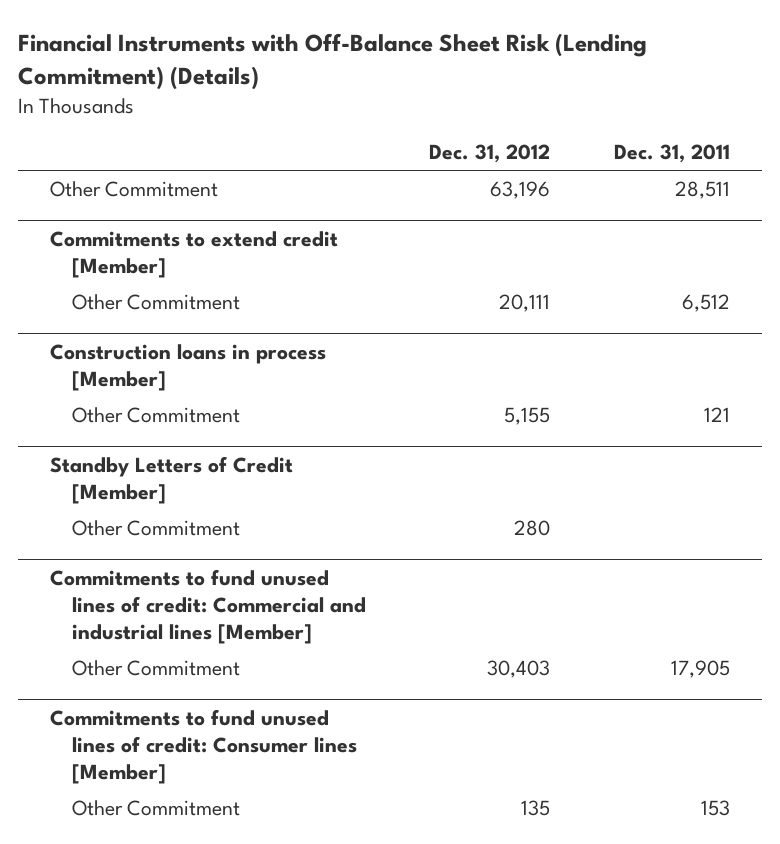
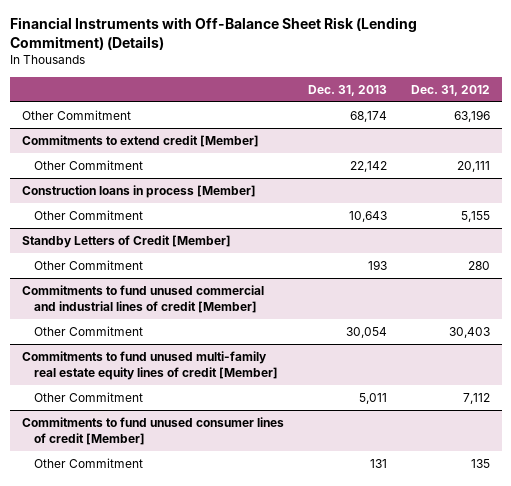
- | Dec. 31, 2012 | Dec. 31, 2011
+ | Dec. 31, 2013 | Dec. 31, 2012
- Commitments to fund unused lines of credit: Commercial and industrial lines [Member]
+ Commitments to fund unused commercial and industrial lines of credit [Member]
- Commitments to fund unused lines of credit: Consumer lines [Member]
+ Commitments to fund unused multi-family real estate equity lines of credit [Member]
+ Other Commitment | 5,011 | 7,112
+ Commitments to fund unused consumer lines of credit [Member]

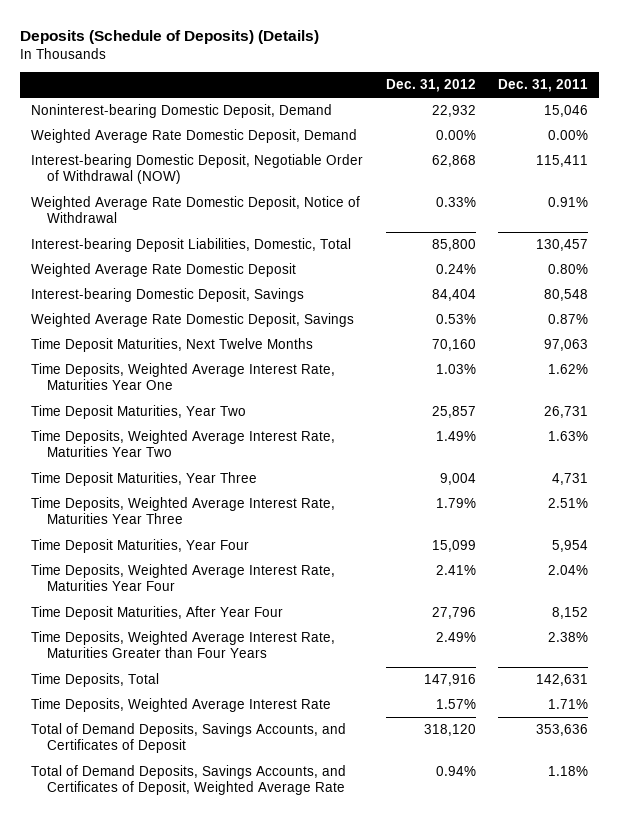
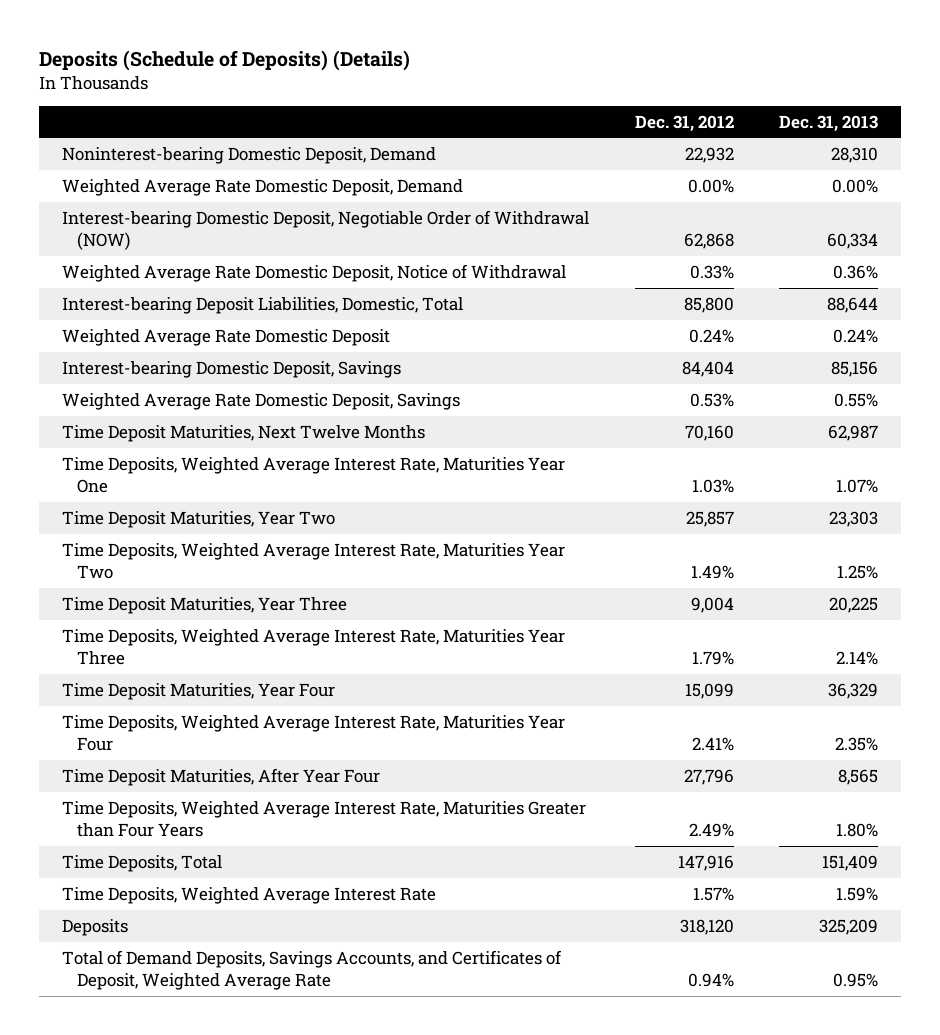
- | Dec. 31, 2012 | Dec. 31, 2011
+ | Dec. 31, 2012 | Dec. 31, 2013
- Total of Demand Deposits, Savings Accounts, and Certificates of Deposit | 318,120 | 353,636
+ Deposits | 318,120 | 325,209

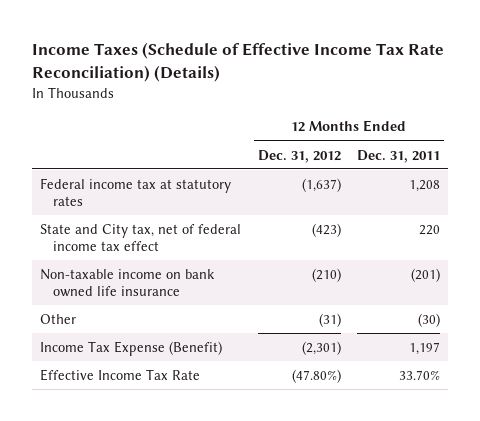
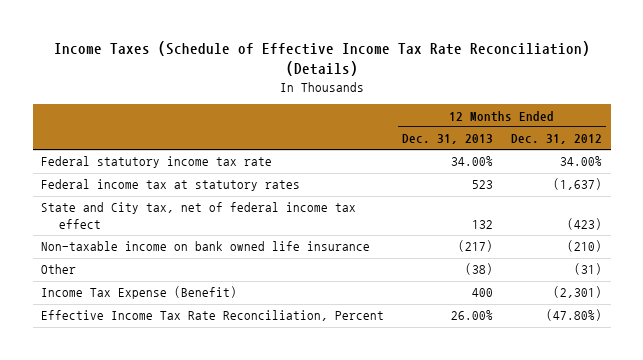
- | 12 Months Ended Dec. 31, 2012 | 12 Months Ended Dec. 31, 2011
+ | 12 Months Ended Dec. 31, 2013 | 12 Months Ended Dec. 31, 2012
+ Federal statutory income tax rate | 34.00% | 34.00%
- Effective Income Tax Rate | (47.80%) | 33.70%
+ Effective Income Tax Rate Reconciliation, Percent | 26.00% | (47.80%)

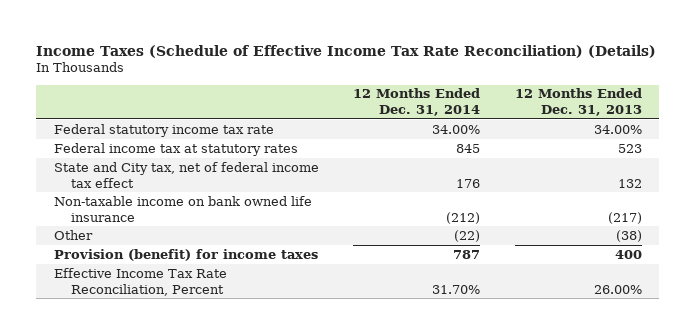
- | 12 Months Ended Dec. 31, 2013 | 12 Months Ended Dec. 31, 2012
+ | 12 Months Ended Dec. 31, 2014 | 12 Months Ended Dec. 31, 2013
- Income Tax Expense (Benefit) | 400 | (2,301)
+ Provision (benefit) for income taxes | 787 | 400

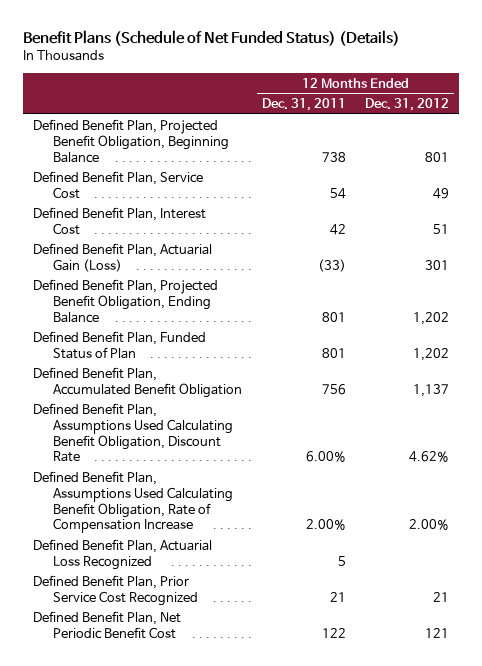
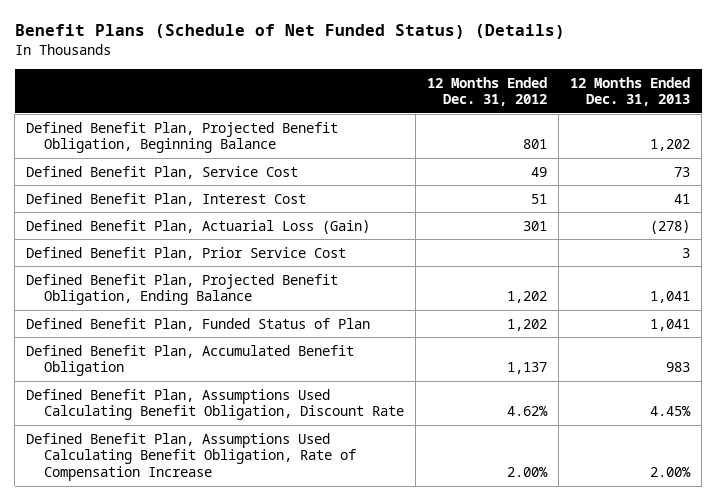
- | 12 Months Ended Dec. 31, 2011 | 12 Months Ended Dec. 31, 2012
+ | 12 Months Ended Dec. 31, 2012 | 12 Months Ended Dec. 31, 2013
- Defined Benefit Plan, Actuarial Gain (Loss) | (33) | 301
+ Defined Benefit Plan, Actuarial Loss (Gain) | 301 | (278)
+ Defined Benefit Plan, Prior Service Cost | | 3
- Defined Benefit Plan, Actuarial Loss Recognized | 5 |
- Defined Benefit Plan, Prior Service Cost Recognized | 21 | 21
- Defined Benefit Plan, Net Periodic Benefit Cost | 122 | 121

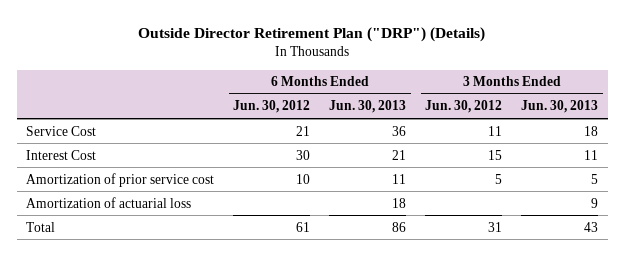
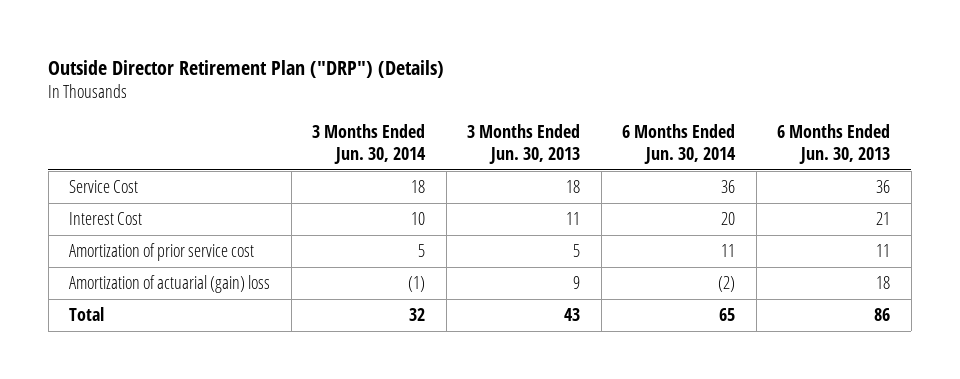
- | 6 Months Ended Jun. 30, 2012 | 6 Months Ended Jun. 30, 2013 | 3 Months Ended Jun. 30, 2012 | 3 Months Ended Jun. 30, 2013
+ | 3 Months Ended Jun. 30, 2014 | 3 Months Ended Jun. 30, 2013 | 6 Months Ended Jun. 30, 2014 | 6 Months Ended Jun. 30, 2013
- Amortization of actuarial loss | | 18 | | 9
+ Amortization of actuarial (gain) loss | (1) | 9 | (2) | 18

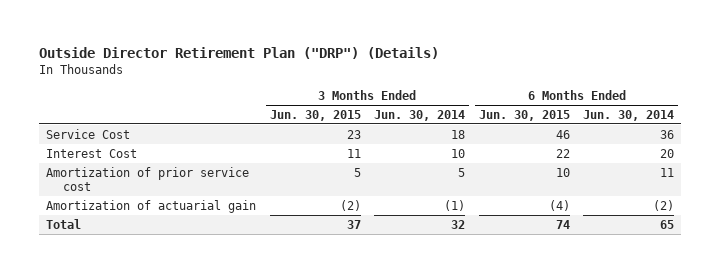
- | 3 Months Ended Jun. 30, 2014 | 3 Months Ended Jun. 30, 2013 | 6 Months Ended Jun. 30, 2014 | 6 Months Ended Jun. 30, 2013
+ | 3 Months Ended Jun. 30, 2015 | 3 Months Ended Jun. 30, 2014 | 6 Months Ended Jun. 30, 2015 | 6 Months Ended Jun. 30, 2014
- Amortization of actuarial (gain) loss | (1) | 9 | (2) | 18
+ Amortization of actuarial gain | (2) | (1) | (4) | (2)

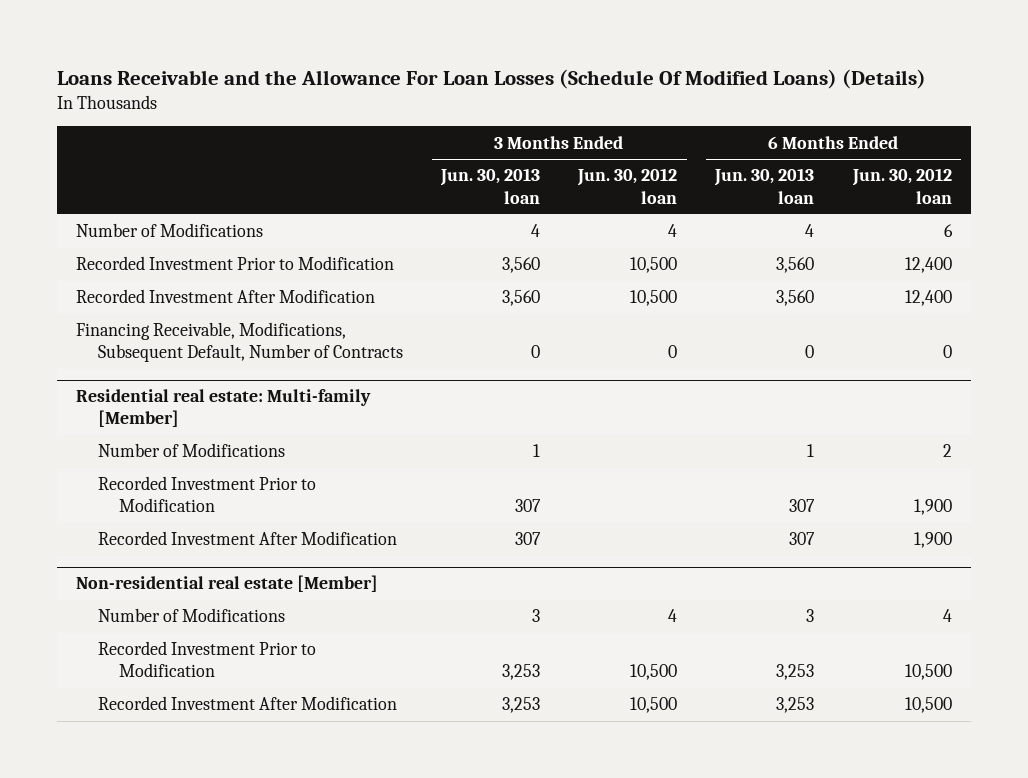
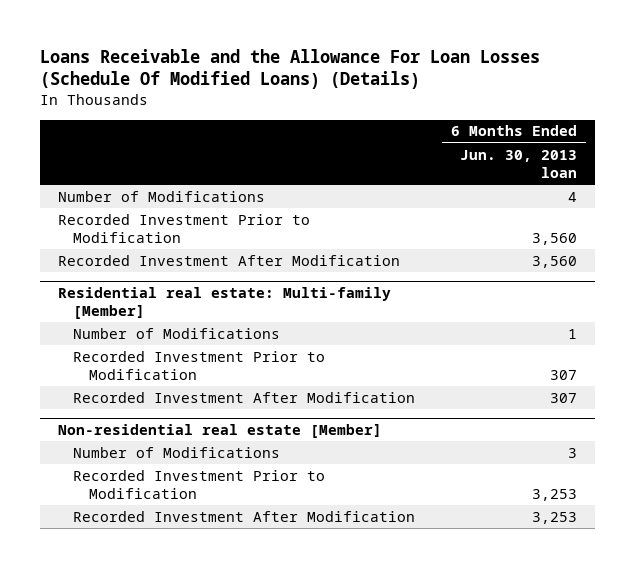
- | 3 Months Ended Jun. 30, 2013 loan | 3 Months Ended Jun. 30, 2012 loan | 6 Months Ended Jun. 30, 2013 loan | 6 Months Ended Jun. 30, 2012 loan
+ | 6 Months Ended Jun. 30, 2013 loan
- Financing Receivable, Modifications, Subsequent Default, Number of Contracts | 0 | 0 | 0 | 0

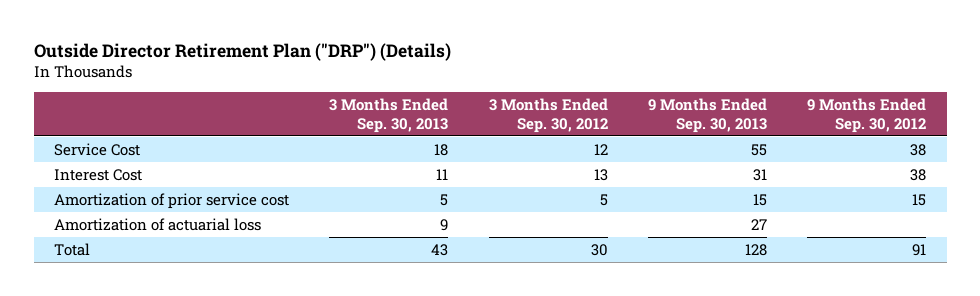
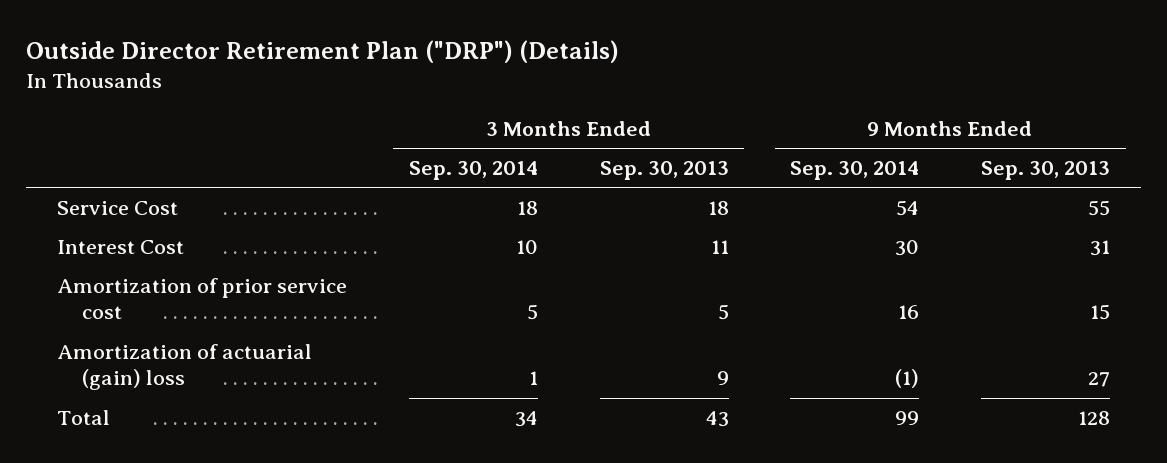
- | 3 Months Ended Sep. 30, 2013 | 3 Months Ended Sep. 30, 2012 | 9 Months Ended Sep. 30, 2013 | 9 Months Ended Sep. 30, 2012
+ | 3 Months Ended Sep. 30, 2014 | 3 Months Ended Sep. 30, 2013 | 9 Months Ended Sep. 30, 2014 | 9 Months Ended Sep. 30, 2013
- Amortization of actuarial loss | 9 | | 27 |
+ Amortization of actuarial (gain) loss | 1 | 9 | (1) | 27

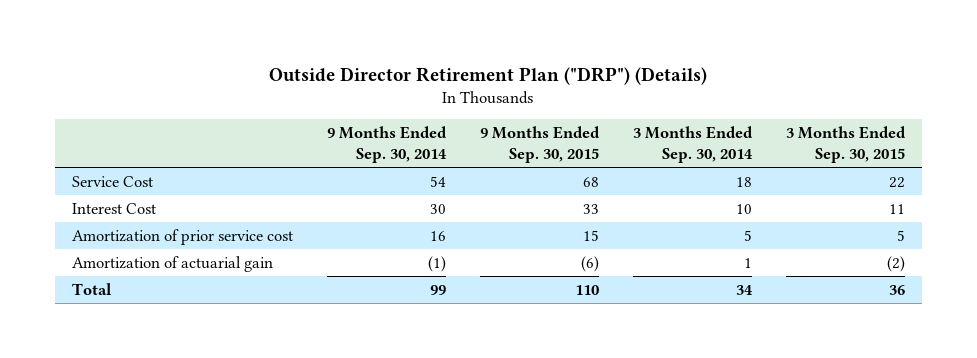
- | 3 Months Ended Sep. 30, 2014 | 3 Months Ended Sep. 30, 2013 | 9 Months Ended Sep. 30, 2014 | 9 Months Ended Sep. 30, 2013
+ | 9 Months Ended Sep. 30, 2014 | 9 Months Ended Sep. 30, 2015 | 3 Months Ended Sep. 30, 2014 | 3 Months Ended Sep. 30, 2015
- Amortization of actuarial (gain) loss | 1 | 9 | (1) | 27
+ Amortization of actuarial gain | (1) | (6) | 1 | (2)

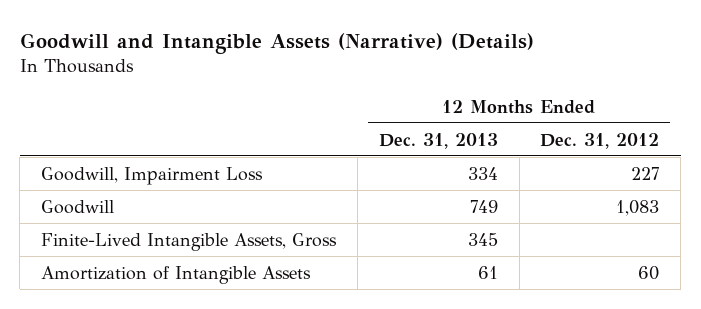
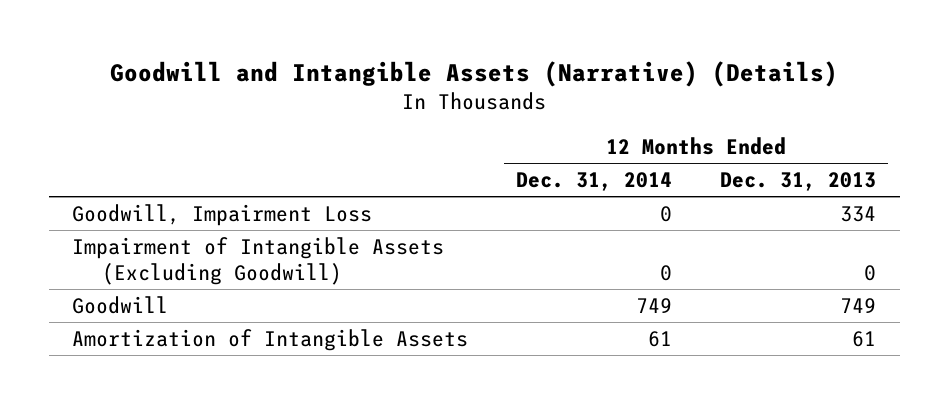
- | 12 Months Ended Dec. 31, 2013 | 12 Months Ended Dec. 31, 2012
+ | 12 Months Ended Dec. 31, 2014 | 12 Months Ended Dec. 31, 2013
+ Impairment of Intangible Assets (Excluding Goodwill) | 0 | 0
- Finite-Lived Intangible Assets, Gross | 345 |

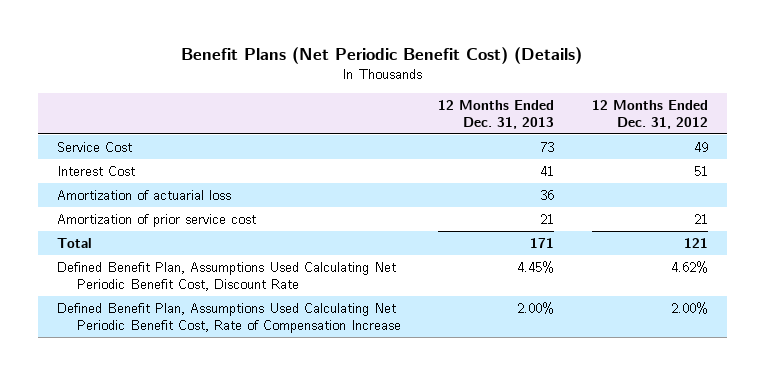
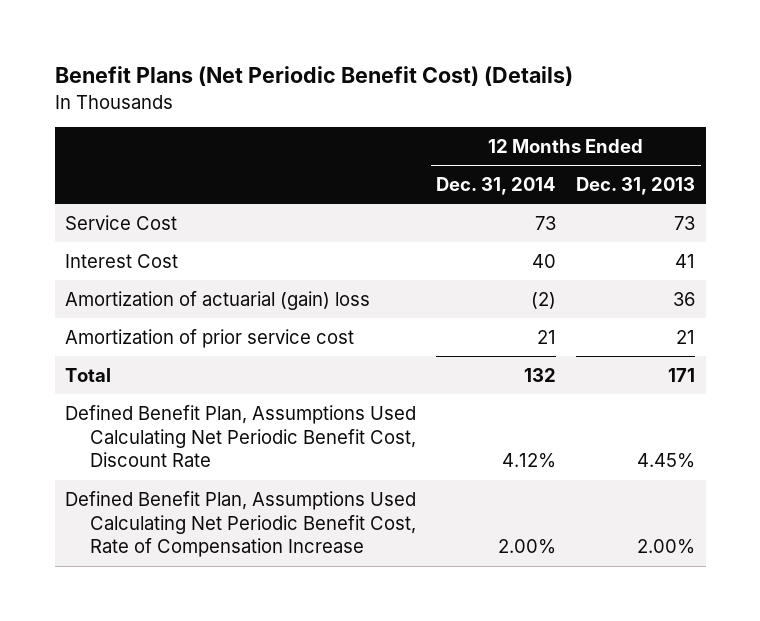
- | 12 Months Ended Dec. 31, 2013 | 12 Months Ended Dec. 31, 2012
+ | 12 Months Ended Dec. 31, 2014 | 12 Months Ended Dec. 31, 2013
- Amortization of actuarial loss | 36 |
+ Amortization of actuarial (gain) loss | (2) | 36

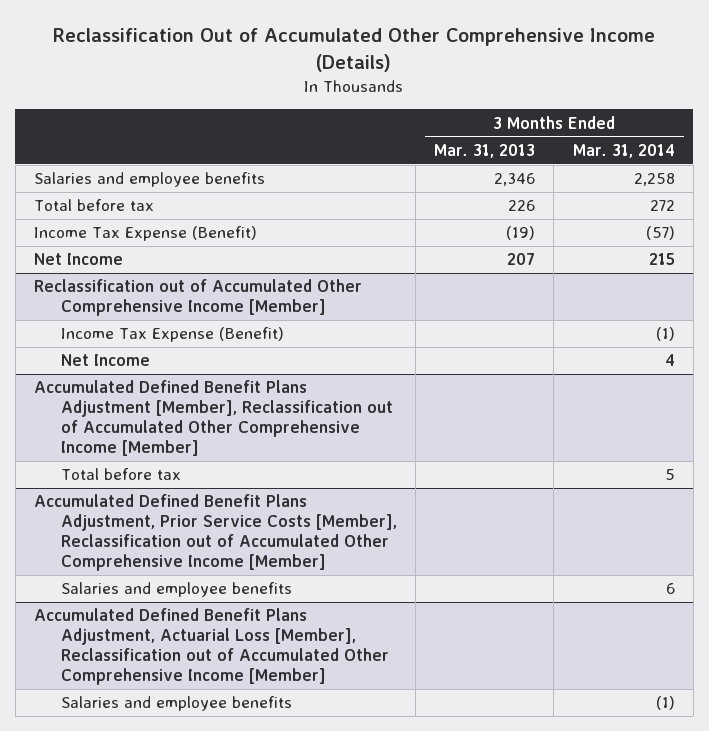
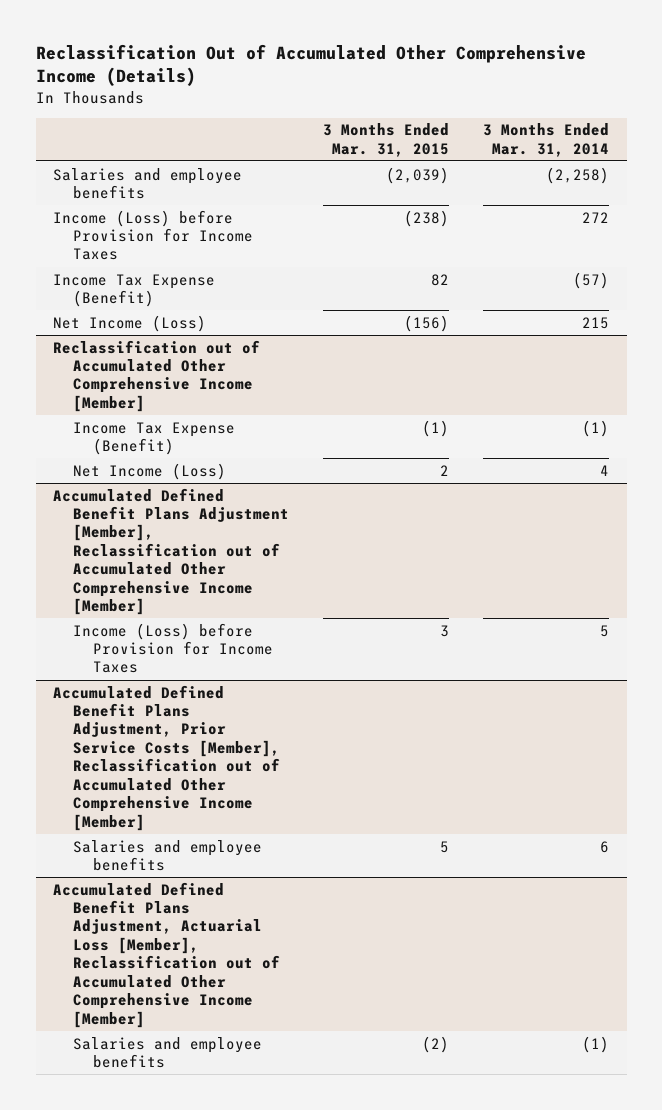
- | 3 Months Ended Mar. 31, 2013 | 3 Months Ended Mar. 31, 2014
+ | 3 Months Ended Mar. 31, 2015 | 3 Months Ended Mar. 31, 2014
- Salaries and employee benefits | 2,346 | 2,258
- Total before tax | 226 | 272
+ Salaries and employee benefits | (2,039) | (2,258)
+ Income (Loss) before Provision for Income Taxes | (238) | 272
- Net Income | 207 | 215
+ Net Income (Loss) | (156) | 215
@ Reclassification out of Accumulated Other Comprehensive Income [Member]
- Net Income | | 4
+ Net Income (Loss) | 2 | 4
@ Accumulated Defined Benefit Plans Adjustment [Member], Reclassification out of Accumulated Other Comprehensive Income [Member]
- Total before tax | | 5
+ Income (Loss) before Provision for Income Taxes | 3 | 5

